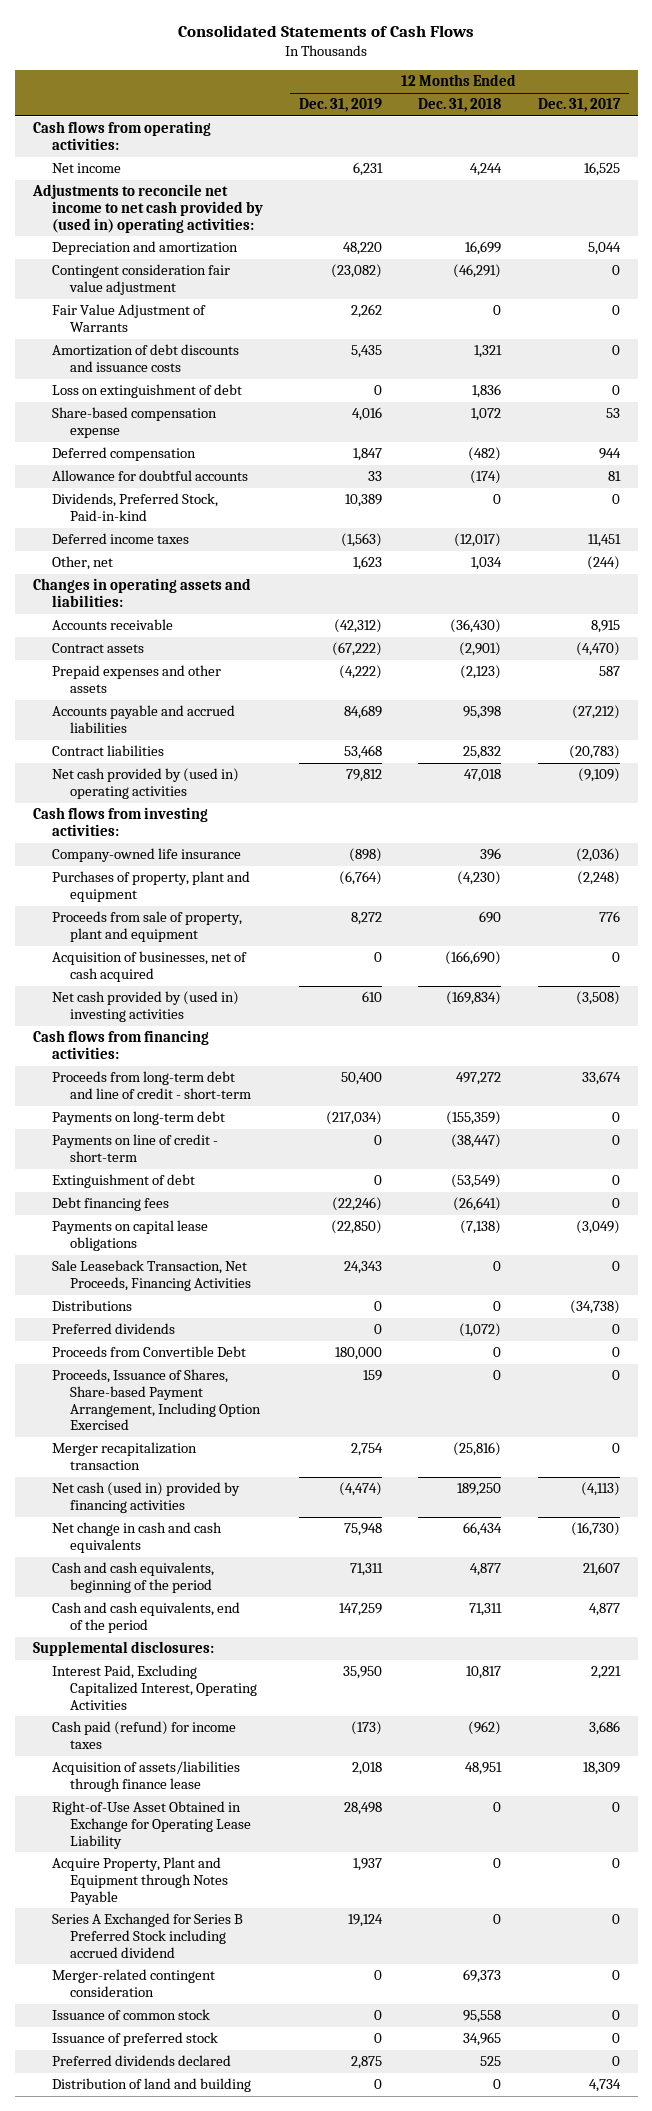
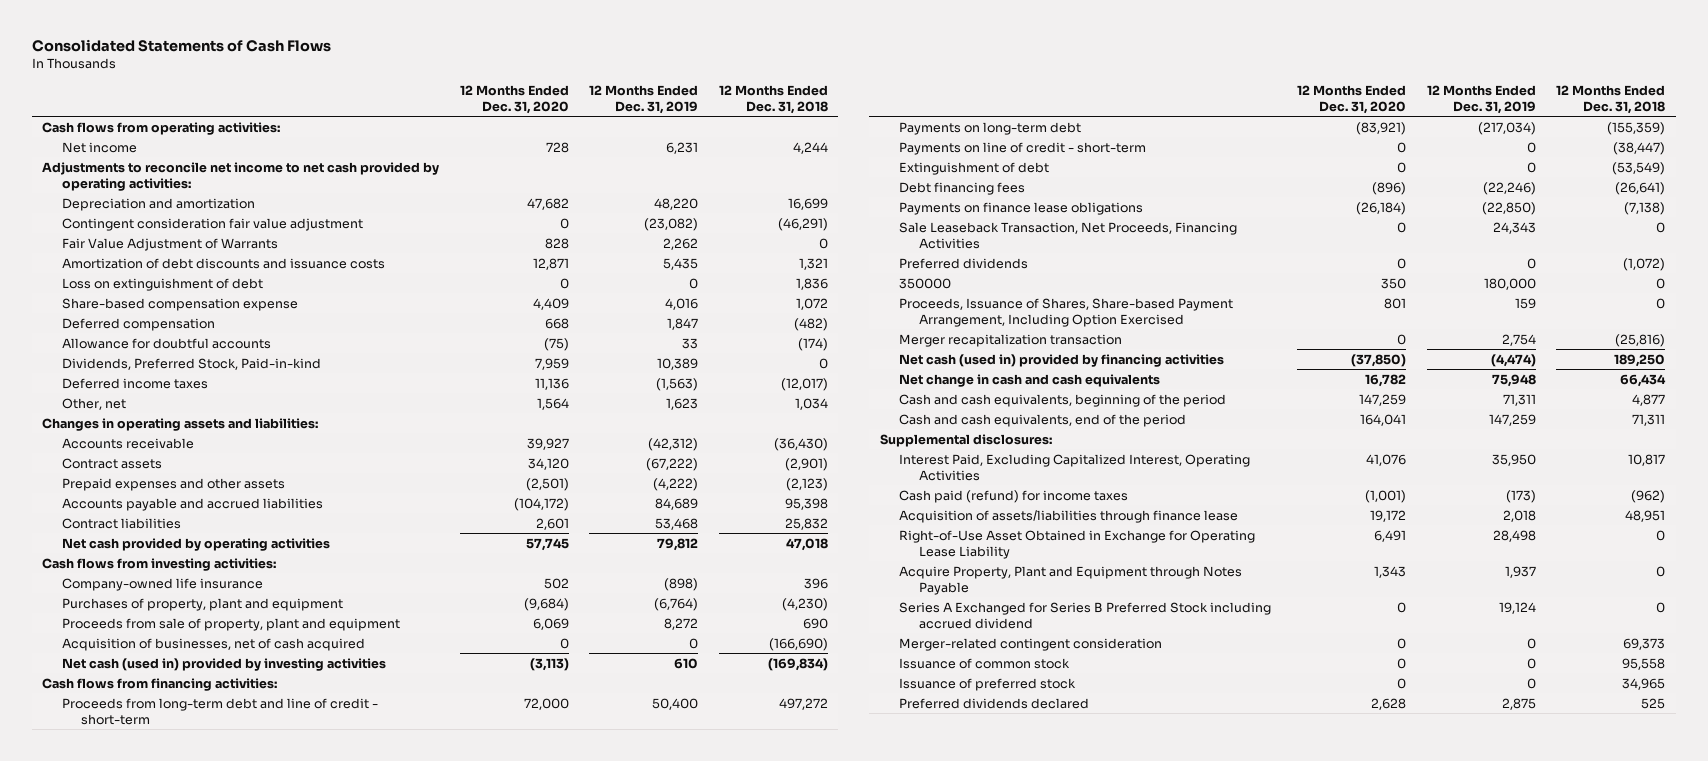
- | 12 Months Ended Dec. 31, 2019 | 12 Months Ended Dec. 31, 2018 | 12 Months Ended Dec. 31, 2017
+ | 12 Months Ended Dec. 31, 2020 | 12 Months Ended Dec. 31, 2019 | 12 Months Ended Dec. 31, 2018
- Adjustments to reconcile net income to net cash provided by (used in) operating activities:
+ Adjustments to reconcile net income to net cash provided by operating activities:
- Net cash provided by (used in) operating activities | 79,812 | 47,018 | (9,109)
+ Net cash provided by operating activities | 57,745 | 79,812 | 47,018
- Net cash provided by (used in) investing activities | 610 | (169,834) | (3,508)
+ Net cash (used in) provided by investing activities | (3,113) | 610 | (169,834)
- Payments on capital lease obligations | (22,850) | (7,138) | (3,049)
+ Payments on finance lease obligations | (26,184) | (22,850) | (7,138)
- Distributions | 0 | 0 | (34,738)
- Proceeds from Convertible Debt | 180,000 | 0 | 0
+ 350000 | 350 | 180,000 | 0
- Distribution of land and building | 0 | 0 | 4,734

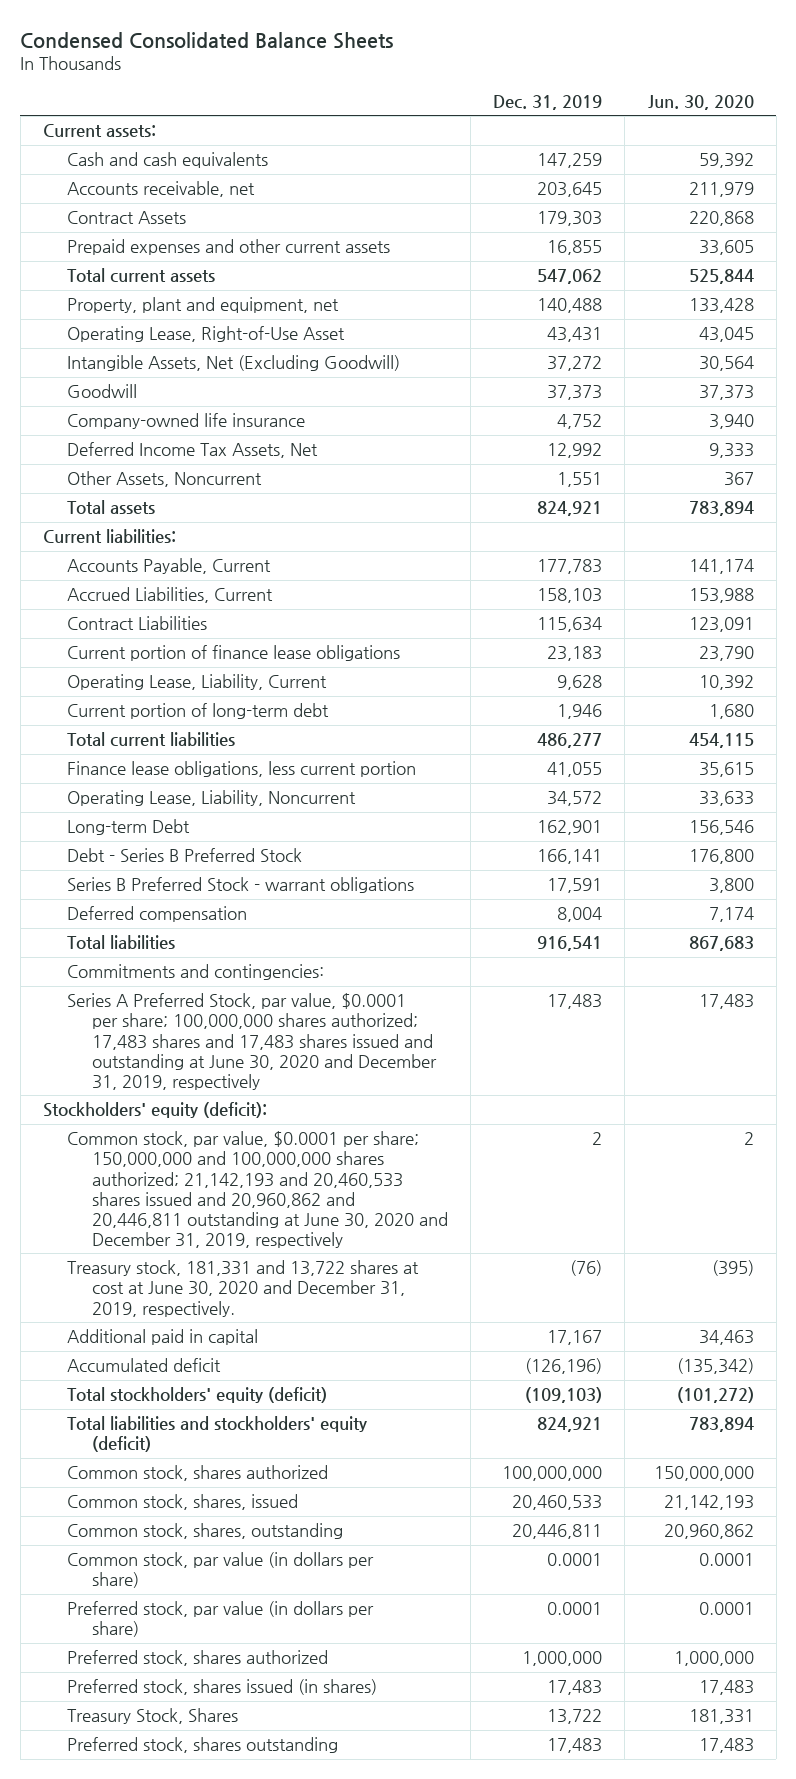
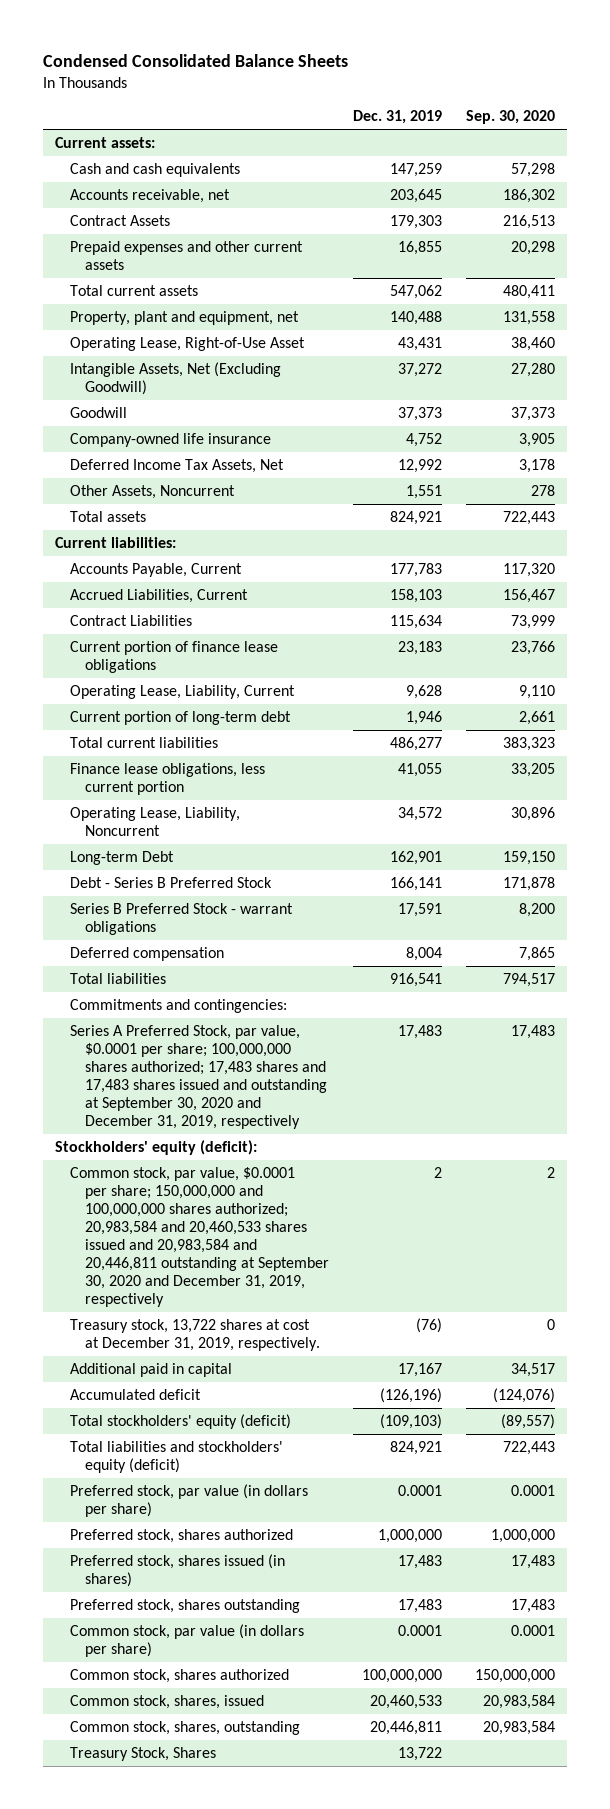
- | Dec. 31, 2019 | Jun. 30, 2020
+ | Dec. 31, 2019 | Sep. 30, 2020
- Series A Preferred Stock, par value, $0.0001 per share; 100,000,000 shares authorized; 17,483 shares and 17,483 shares issued and outstanding at June 30, 2020 and December 31, 2019, respectively | 17,483 | 17,483
+ Series A Preferred Stock, par value, $0.0001 per share; 100,000,000 shares authorized; 17,483 shares and 17,483 shares issued and outstanding at September 30, 2020 and December 31, 2019, respectively | 17,483 | 17,483
- Common stock, par value, $0.0001 per share; 150,000,000 and 100,000,000 shares authorized; 21,142,193 and 20,460,533 shares issued and 20,960,862 and 20,446,811 outstanding at June 30, 2020 and December 31, 2019, respectively | 2 | 2
- Treasury stock, 181,331 and 13,722 shares at cost at June 30, 2020 and December 31, 2019, respectively. | (76) | (395)
+ Common stock, par value, $0.0001 per share; 150,000,000 and 100,000,000 shares authorized; 20,983,584 and 20,460,533 shares issued and 20,983,584 and 20,446,811 outstanding at September 30, 2020 and December 31, 2019, respectively | 2 | 2
+ Treasury stock, 13,722 shares at cost at December 31, 2019, respectively. | (76) | 0
moved down: Common stock, par value (in dollars per share) | 0.0001 | 0.0001
moved down: Common stock, shares authorized | 100,000,000 | 150,000,000
moved down: Common stock, shares, issued | 20,460,533 | 20,983,584
moved down: Common stock, shares, outstanding | 20,446,811 | 20,983,584
moved down: Treasury Stock, Shares | 13,722 |

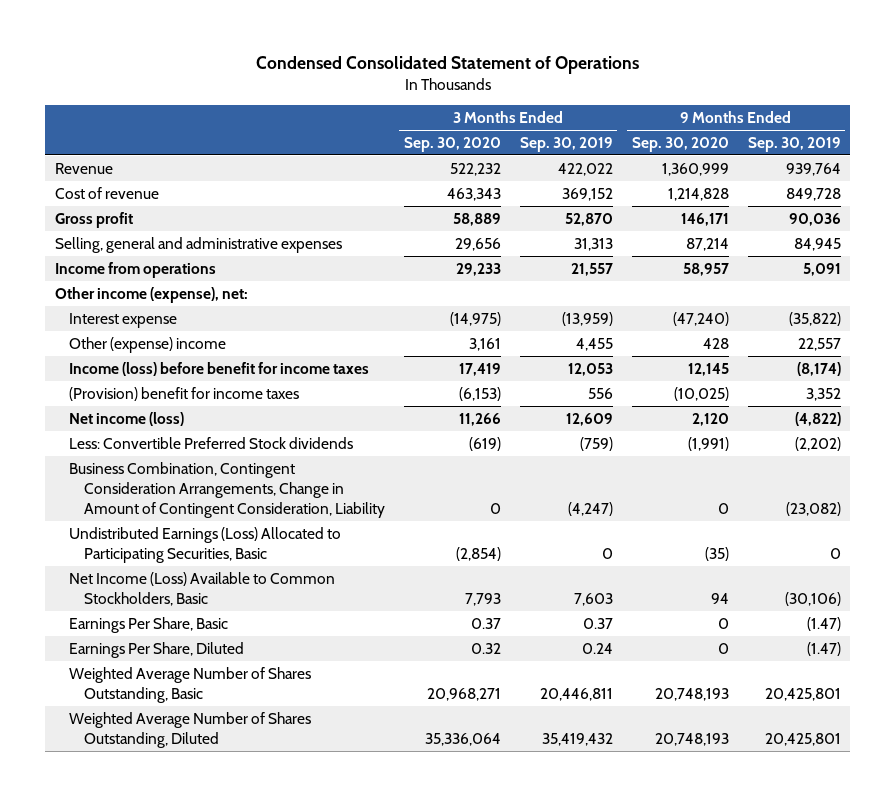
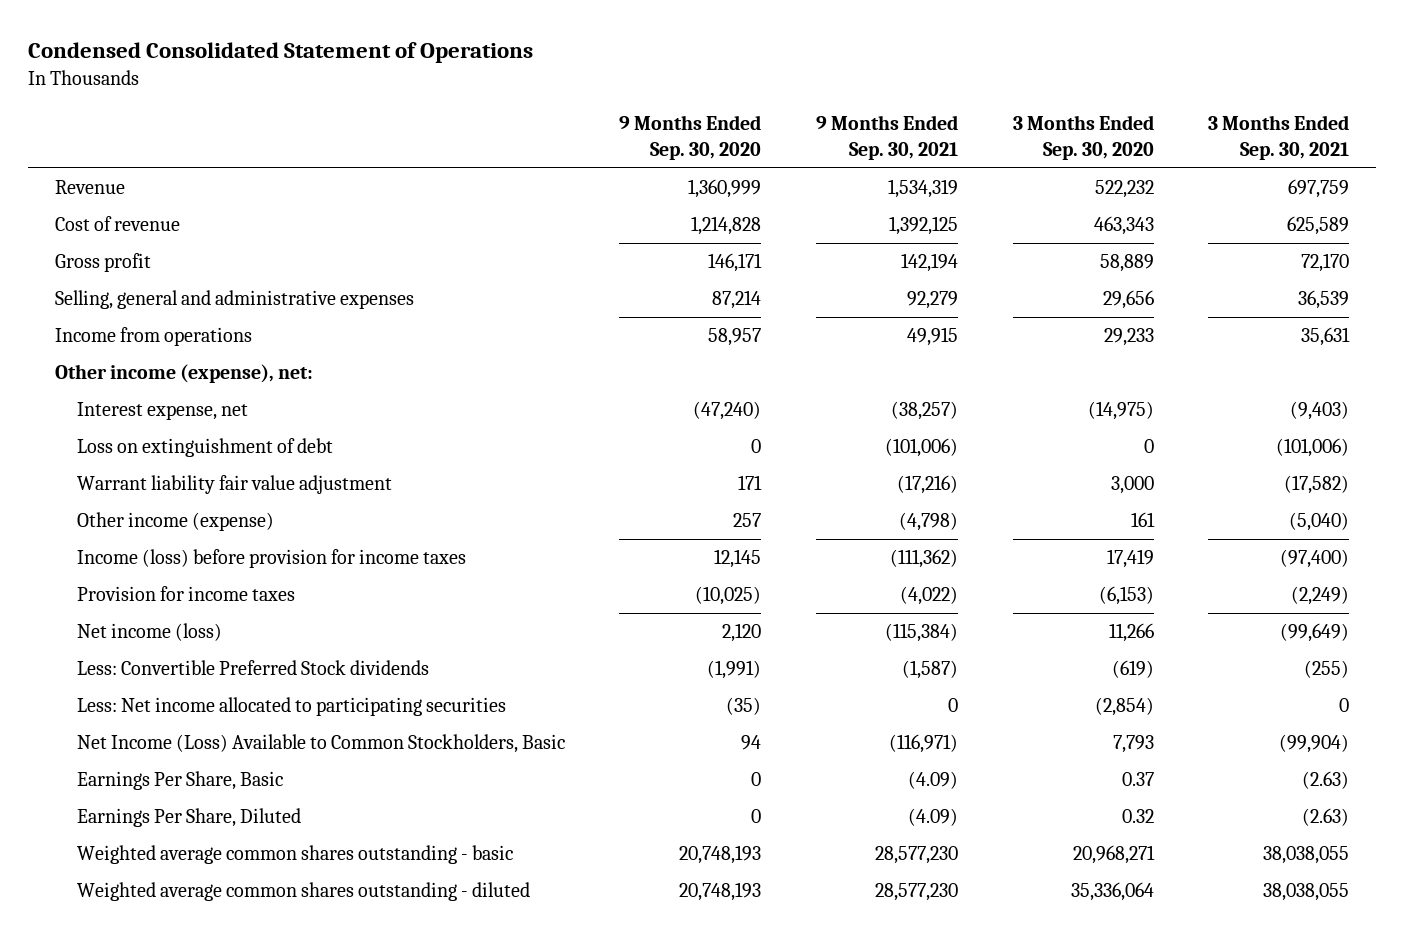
- | 3 Months Ended Sep. 30, 2020 | 3 Months Ended Sep. 30, 2019 | 9 Months Ended Sep. 30, 2020 | 9 Months Ended Sep. 30, 2019
+ | 9 Months Ended Sep. 30, 2020 | 9 Months Ended Sep. 30, 2021 | 3 Months Ended Sep. 30, 2020 | 3 Months Ended Sep. 30, 2021
- Interest expense | (14,975) | (13,959) | (47,240) | (35,822)
- Other (expense) income | 3,161 | 4,455 | 428 | 22,557
- Income (loss) before benefit for income taxes | 17,419 | 12,053 | 12,145 | (8,174)
- (Provision) benefit for income taxes | (6,153) | 556 | (10,025) | 3,352
+ Interest expense, net | (47,240) | (38,257) | (14,975) | (9,403)
+ Loss on extinguishment of debt | 0 | (101,006) | 0 | (101,006)
+ Warrant liability fair value adjustment | 171 | (17,216) | 3,000 | (17,582)
+ Other income (expense) | 257 | (4,798) | 161 | (5,040)
+ Income (loss) before provision for income taxes | 12,145 | (111,362) | 17,419 | (97,400)
+ Provision for income taxes | (10,025) | (4,022) | (6,153) | (2,249)
- Business Combination, Contingent Consideration Arrangements, Change in Amount of Contingent Consideration, Liability | 0 | (4,247) | 0 | (23,082)
- Undistributed Earnings (Loss) Allocated to Participating Securities, Basic | (2,854) | 0 | (35) | 0
+ Less: Net income allocated to participating securities | (35) | 0 | (2,854) | 0
- Weighted Average Number of Shares Outstanding, Basic | 20,968,271 | 20,446,811 | 20,748,193 | 20,425,801
- Weighted Average Number of Shares Outstanding, Diluted | 35,336,064 | 35,419,432 | 20,748,193 | 20,425,801
+ Weighted average common shares outstanding - basic | 20,748,193 | 28,577,230 | 20,968,271 | 38,038,055
+ Weighted average common shares outstanding - diluted | 20,748,193 | 28,577,230 | 35,336,064 | 38,038,055

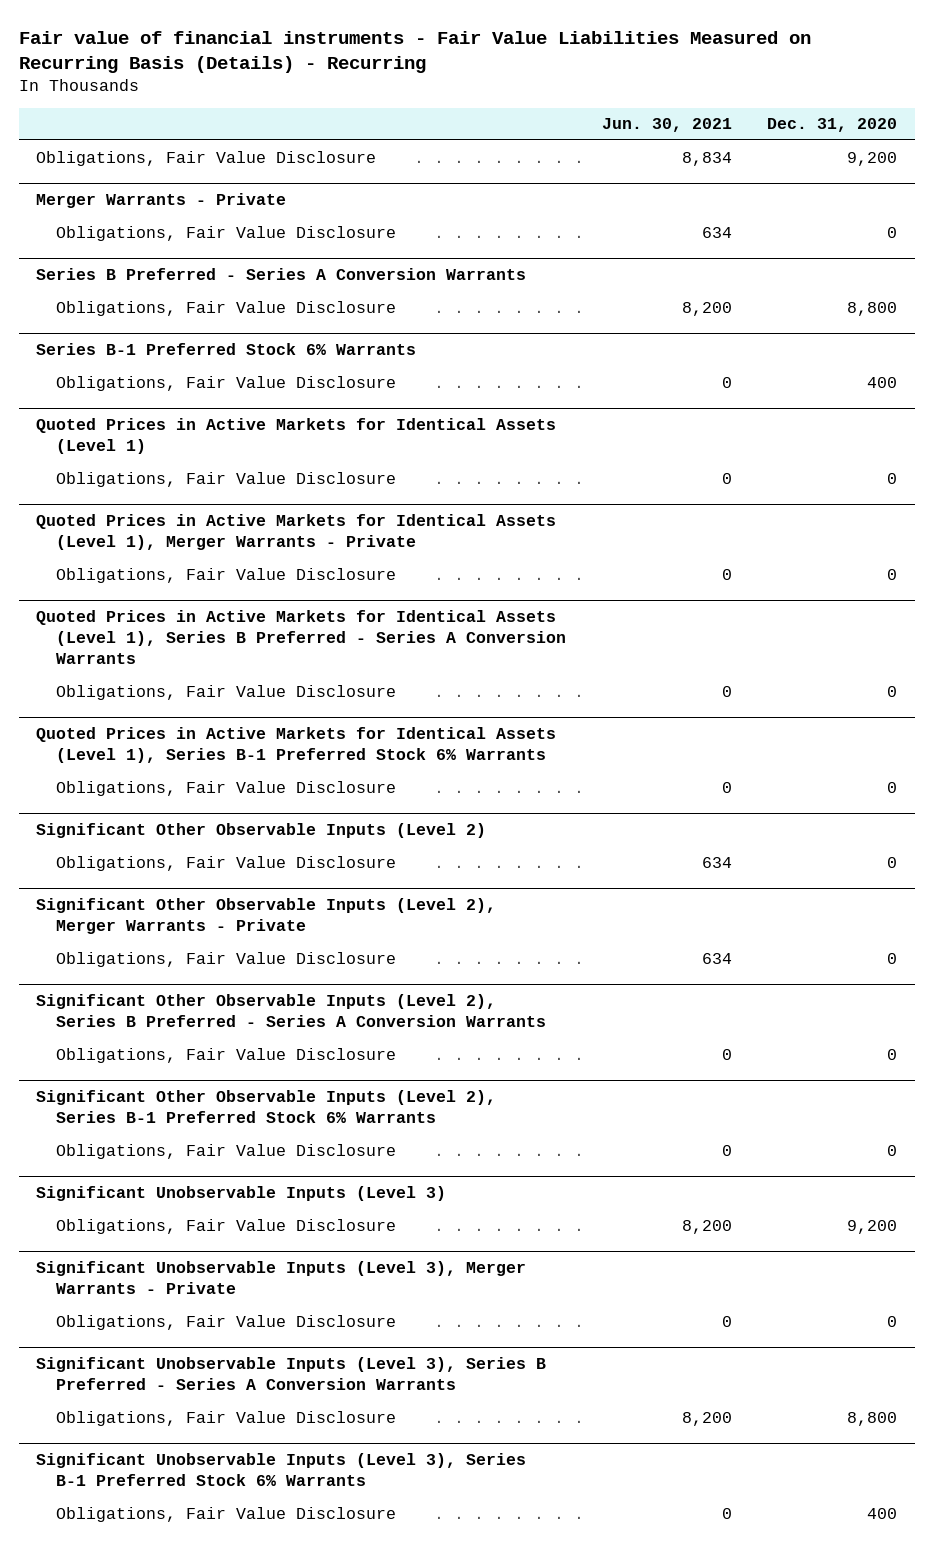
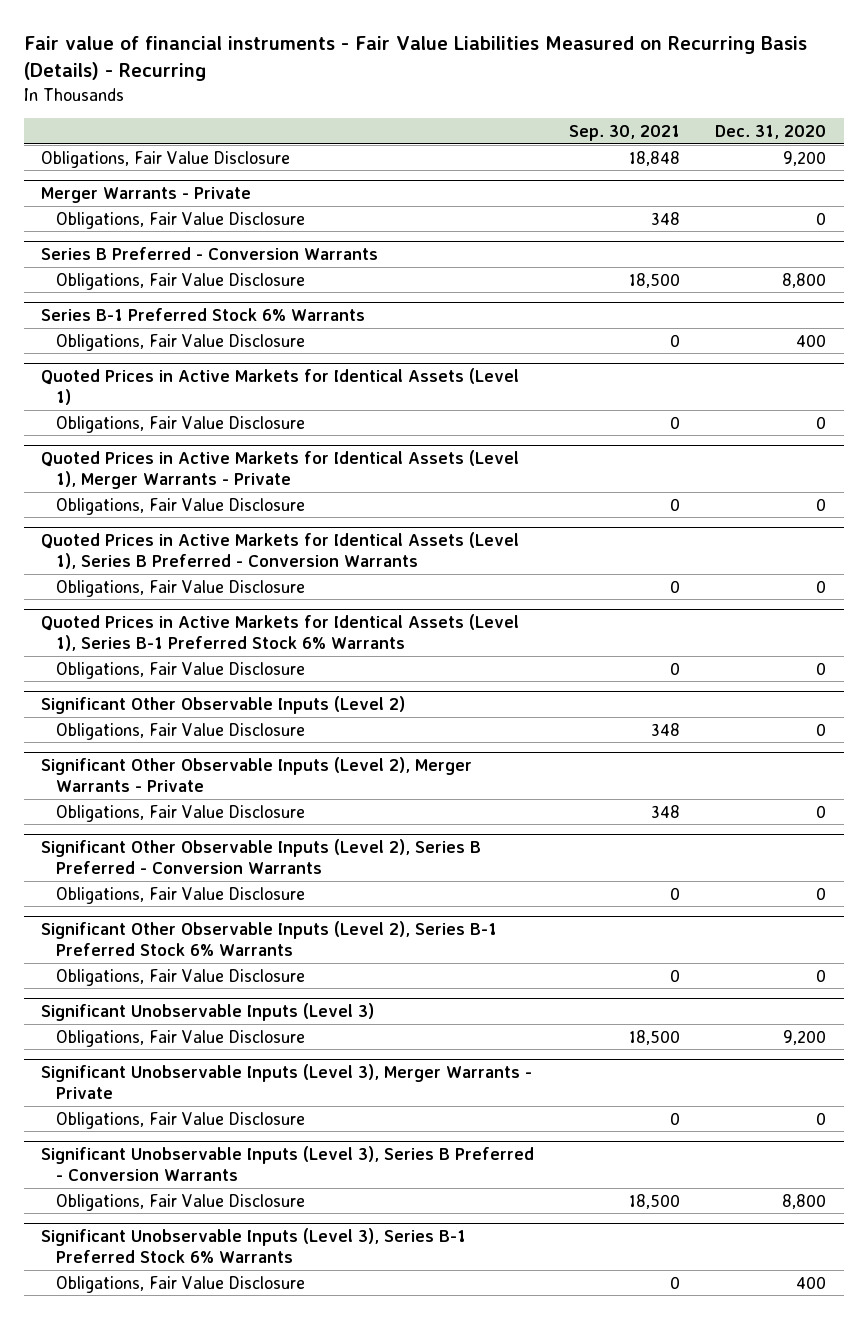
- | Jun. 30, 2021 | Dec. 31, 2020
+ | Sep. 30, 2021 | Dec. 31, 2020
- Series B Preferred - Series A Conversion Warrants
+ Series B Preferred - Conversion Warrants
- Quoted Prices in Active Markets for Identical Assets (Level 1), Series B Preferred - Series A Conversion Warrants
+ Quoted Prices in Active Markets for Identical Assets (Level 1), Series B Preferred - Conversion Warrants
- Significant Other Observable Inputs (Level 2), Series B Preferred - Series A Conversion Warrants
+ Significant Other Observable Inputs (Level 2), Series B Preferred - Conversion Warrants
- Significant Unobservable Inputs (Level 3), Series B Preferred - Series A Conversion Warrants
+ Significant Unobservable Inputs (Level 3), Series B Preferred - Conversion Warrants

